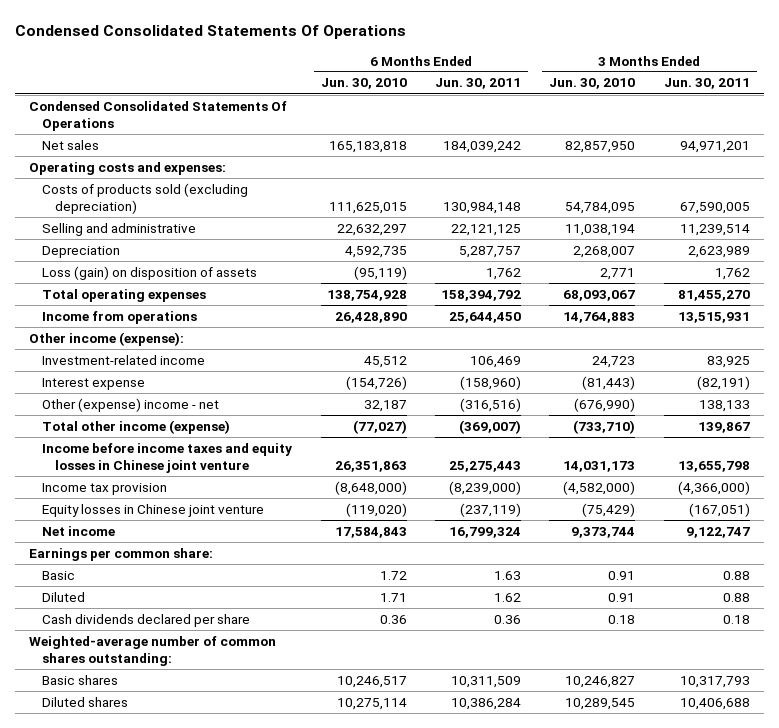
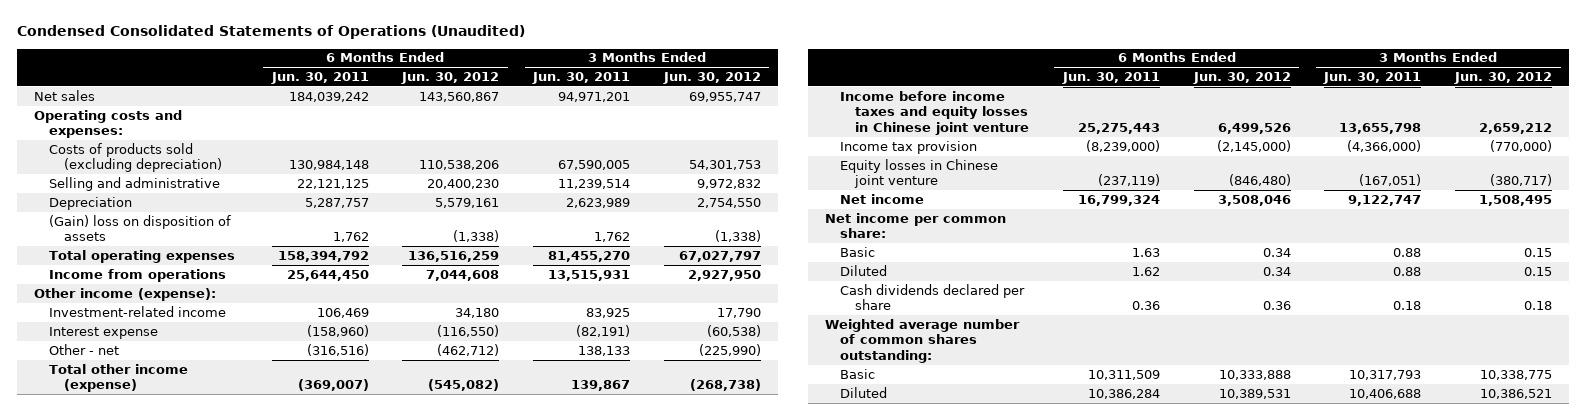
- Condensed Consolidated Statements Of Operations
+ Condensed Consolidated Statements of Operations (Unaudited)
- | 6 Months Ended Jun. 30, 2010 | 6 Months Ended Jun. 30, 2011 | 3 Months Ended Jun. 30, 2010 | 3 Months Ended Jun. 30, 2011
+ | 6 Months Ended Jun. 30, 2011 | 6 Months Ended Jun. 30, 2012 | 3 Months Ended Jun. 30, 2011 | 3 Months Ended Jun. 30, 2012
- Condensed Consolidated Statements Of Operations
- Loss (gain) on disposition of assets | (95,119) | 1,762 | 2,771 | 1,762
+ (Gain) loss on disposition of assets | 1,762 | (1,338) | 1,762 | (1,338)
- Other (expense) income - net | 32,187 | (316,516) | (676,990) | 138,133
+ Other - net | (316,516) | (462,712) | 138,133 | (225,990)
- Earnings per common share:
+ Net income per common share:
- Weighted-average number of common shares outstanding:
- Basic shares | 10,246,517 | 10,311,509 | 10,246,827 | 10,317,793
- Diluted shares | 10,275,114 | 10,386,284 | 10,289,545 | 10,406,688
+ Weighted average number of common shares outstanding:
+ Basic | 10,311,509 | 10,333,888 | 10,317,793 | 10,338,775
+ Diluted | 10,386,284 | 10,389,531 | 10,406,688 | 10,386,521

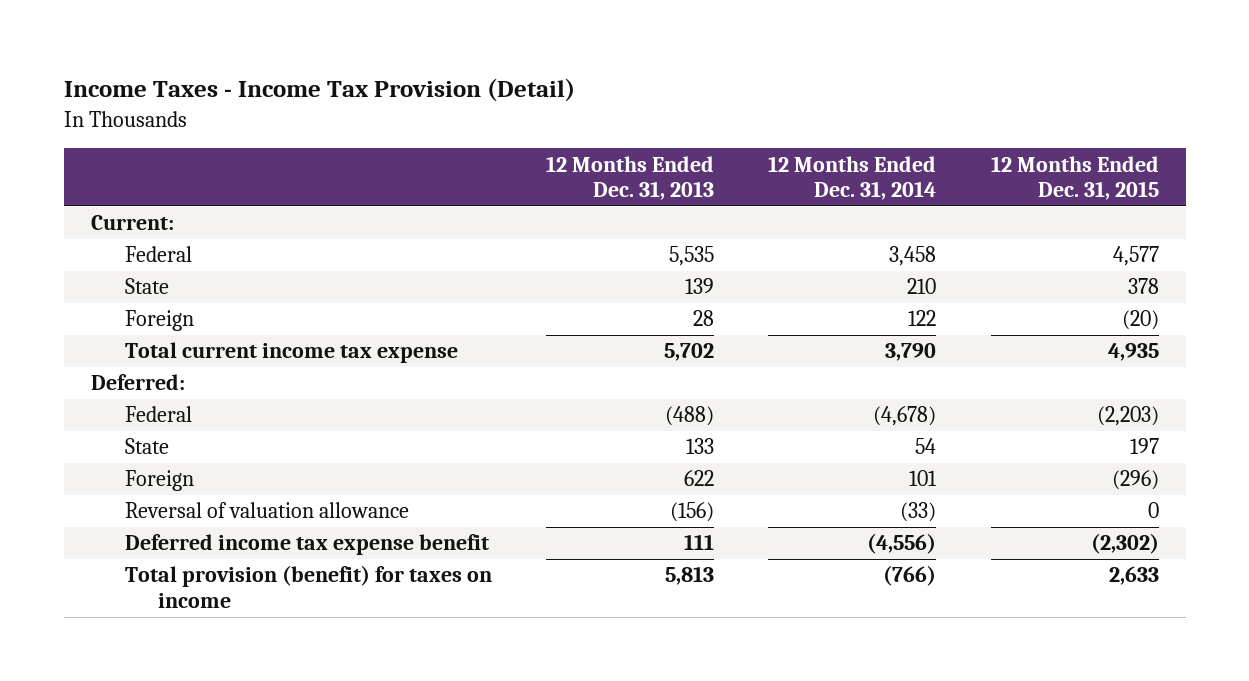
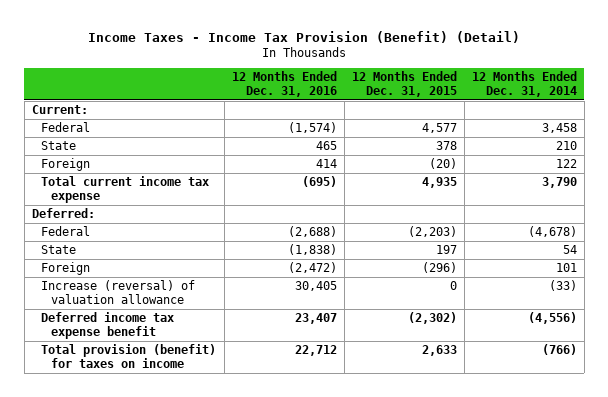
- Income Taxes - Income Tax Provision (Detail)
+ Income Taxes - Income Tax Provision (Benefit) (Detail)
- | 12 Months Ended Dec. 31, 2013 | 12 Months Ended Dec. 31, 2014 | 12 Months Ended Dec. 31, 2015
+ | 12 Months Ended Dec. 31, 2016 | 12 Months Ended Dec. 31, 2015 | 12 Months Ended Dec. 31, 2014
- Reversal of valuation allowance | (156) | (33) | 0
+ Increase (reversal) of valuation allowance | 30,405 | 0 | (33)

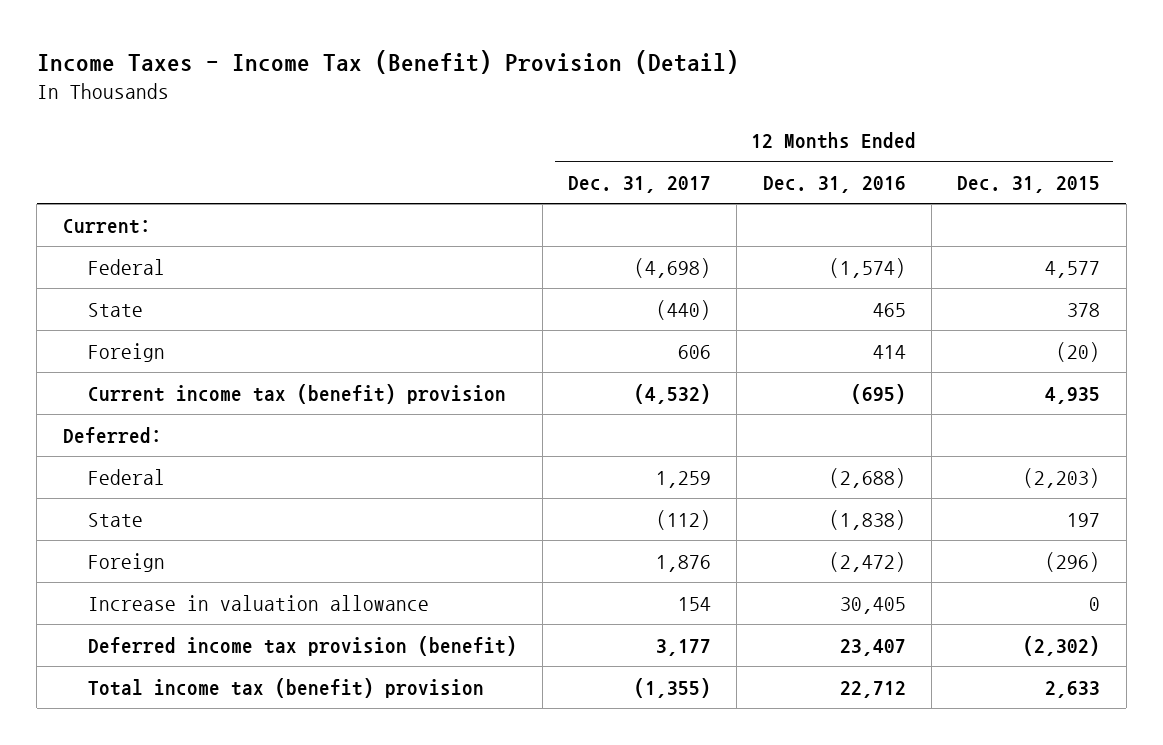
- Income Taxes - Income Tax Provision (Benefit) (Detail)
+ Income Taxes - Income Tax (Benefit) Provision (Detail)
- | 12 Months Ended Dec. 31, 2016 | 12 Months Ended Dec. 31, 2015 | 12 Months Ended Dec. 31, 2014
+ | 12 Months Ended Dec. 31, 2017 | 12 Months Ended Dec. 31, 2016 | 12 Months Ended Dec. 31, 2015
- Total current income tax expense | (695) | 4,935 | 3,790
+ Current income tax (benefit) provision | (4,532) | (695) | 4,935
- Increase (reversal) of valuation allowance | 30,405 | 0 | (33)
- Deferred income tax expense benefit | 23,407 | (2,302) | (4,556)
- Total provision (benefit) for taxes on income | 22,712 | 2,633 | (766)
+ Increase in valuation allowance | 154 | 30,405 | 0
+ Deferred income tax provision (benefit) | 3,177 | 23,407 | (2,302)
+ Total income tax (benefit) provision | (1,355) | 22,712 | 2,633

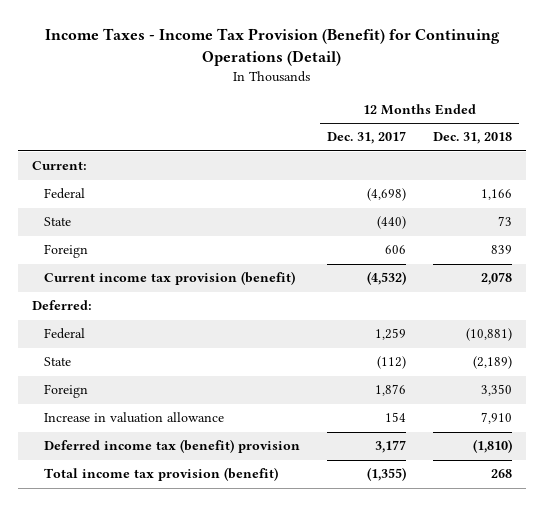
- Income Taxes - Income Tax (Benefit) Provision (Detail)
+ Income Taxes - Income Tax Provision (Benefit) for Continuing Operations (Detail)
- | 12 Months Ended Dec. 31, 2017 | 12 Months Ended Dec. 31, 2016 | 12 Months Ended Dec. 31, 2015
+ | 12 Months Ended Dec. 31, 2017 | 12 Months Ended Dec. 31, 2018
- Current income tax (benefit) provision | (4,532) | (695) | 4,935
+ Current income tax provision (benefit) | (4,532) | 2,078
- Deferred income tax provision (benefit) | 3,177 | 23,407 | (2,302)
- Total income tax (benefit) provision | (1,355) | 22,712 | 2,633
+ Deferred income tax (benefit) provision | 3,177 | (1,810)
+ Total income tax provision (benefit) | (1,355) | 268

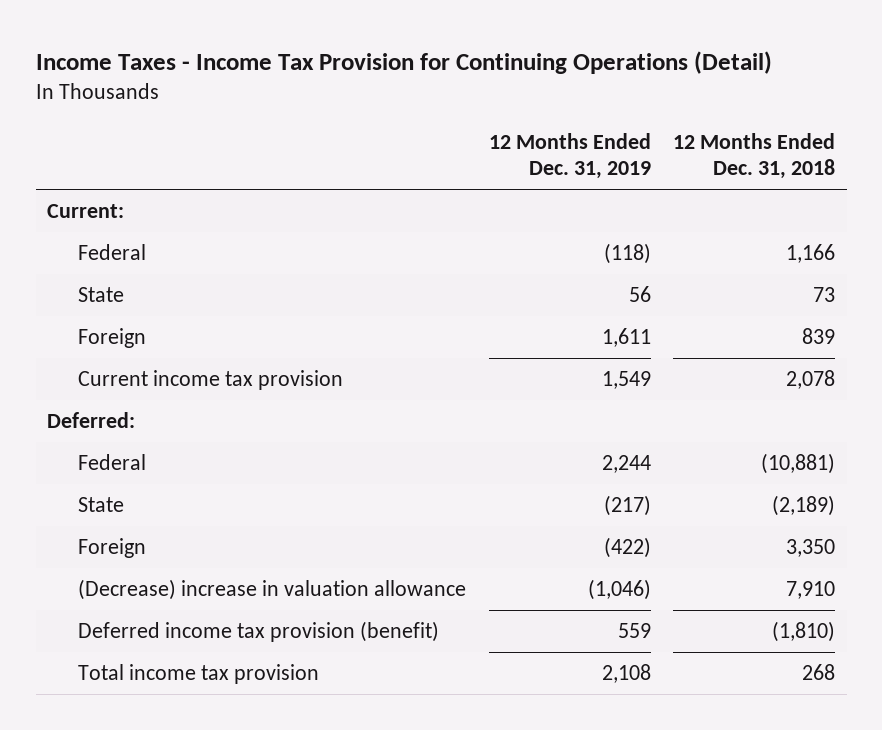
- Income Taxes - Income Tax Provision (Benefit) for Continuing Operations (Detail)
+ Income Taxes - Income Tax Provision for Continuing Operations (Detail)
- | 12 Months Ended Dec. 31, 2017 | 12 Months Ended Dec. 31, 2018
+ | 12 Months Ended Dec. 31, 2019 | 12 Months Ended Dec. 31, 2018
- Current income tax provision (benefit) | (4,532) | 2,078
+ Current income tax provision | 1,549 | 2,078
- Increase in valuation allowance | 154 | 7,910
- Deferred income tax (benefit) provision | 3,177 | (1,810)
- Total income tax provision (benefit) | (1,355) | 268
+ (Decrease) increase in valuation allowance | (1,046) | 7,910
+ Deferred income tax provision (benefit) | 559 | (1,810)
+ Total income tax provision | 2,108 | 268

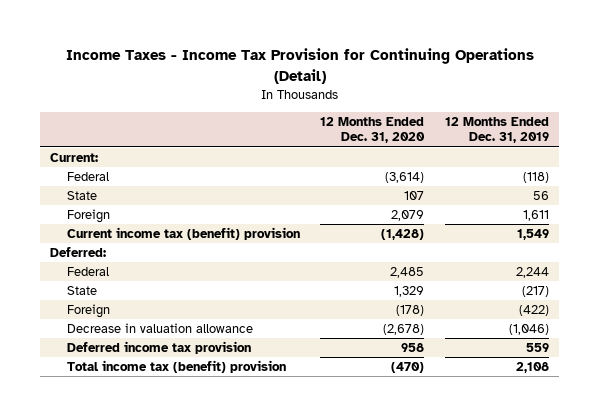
- | 12 Months Ended Dec. 31, 2019 | 12 Months Ended Dec. 31, 2018
+ | 12 Months Ended Dec. 31, 2020 | 12 Months Ended Dec. 31, 2019
- Current income tax provision | 1,549 | 2,078
+ Current income tax (benefit) provision | (1,428) | 1,549
- (Decrease) increase in valuation allowance | (1,046) | 7,910
- Deferred income tax provision (benefit) | 559 | (1,810)
- Total income tax provision | 2,108 | 268
+ Decrease in valuation allowance | (2,678) | (1,046)
+ Deferred income tax provision | 958 | 559
+ Total income tax (benefit) provision | (470) | 2,108

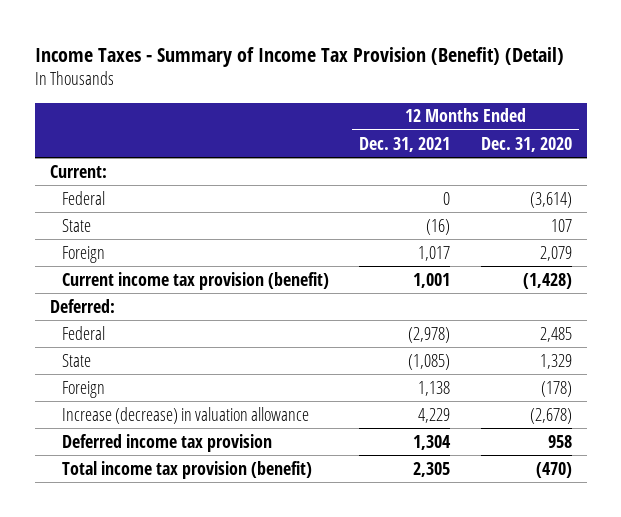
- Income Taxes - Income Tax Provision for Continuing Operations (Detail)
+ Income Taxes - Summary of Income Tax Provision (Benefit) (Detail)
- | 12 Months Ended Dec. 31, 2020 | 12 Months Ended Dec. 31, 2019
+ | 12 Months Ended Dec. 31, 2021 | 12 Months Ended Dec. 31, 2020
- Current income tax (benefit) provision | (1,428) | 1,549
+ Current income tax provision (benefit) | 1,001 | (1,428)
- Decrease in valuation allowance | (2,678) | (1,046)
+ Increase (decrease) in valuation allowance | 4,229 | (2,678)
- Total income tax (benefit) provision | (470) | 2,108
+ Total income tax provision (benefit) | 2,305 | (470)

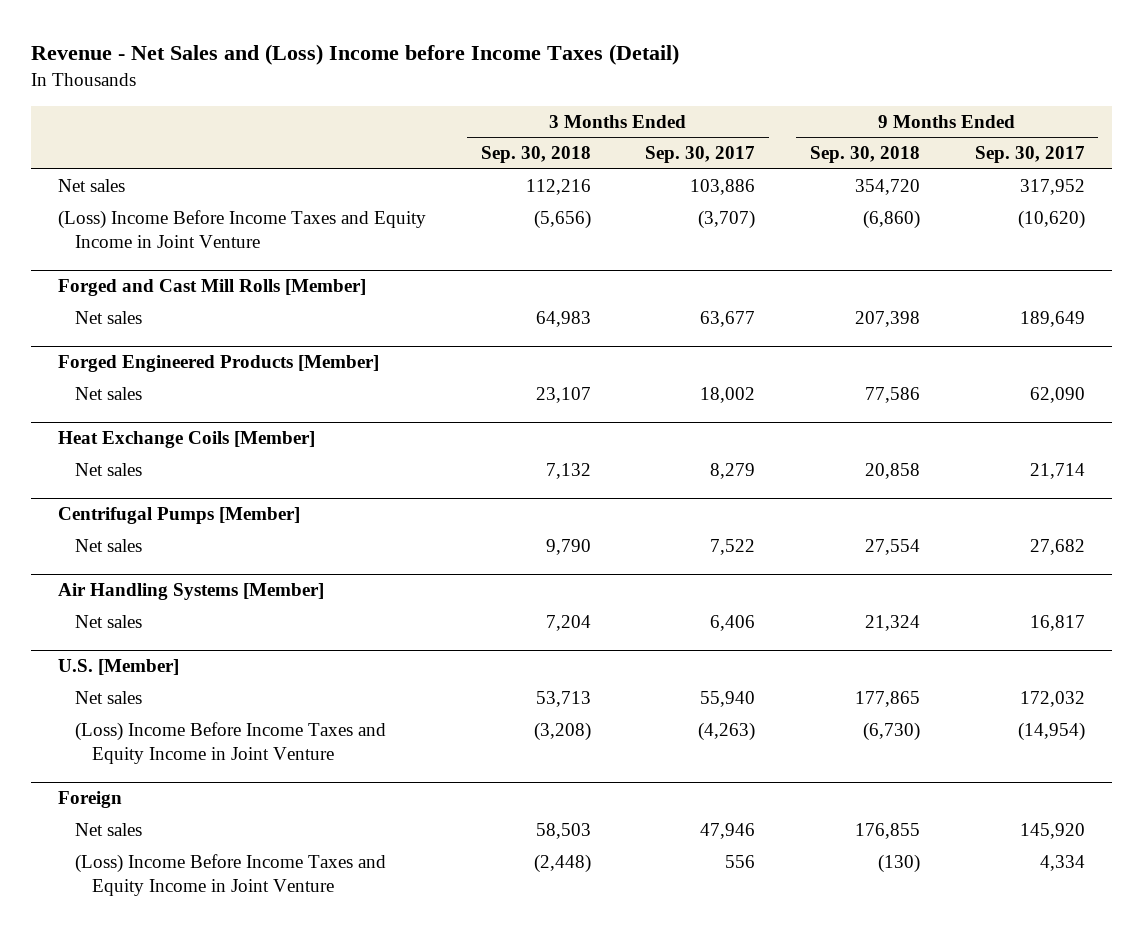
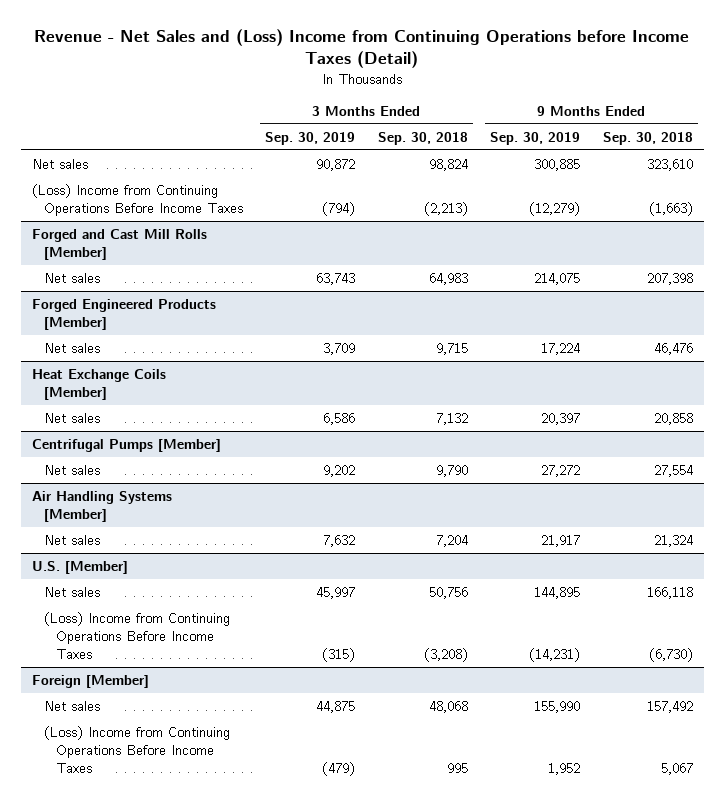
- Revenue - Net Sales and (Loss) Income before Income Taxes (Detail)
+ Revenue - Net Sales and (Loss) Income from Continuing Operations before Income Taxes (Detail)
- | 3 Months Ended Sep. 30, 2018 | 3 Months Ended Sep. 30, 2017 | 9 Months Ended Sep. 30, 2018 | 9 Months Ended Sep. 30, 2017
+ | 3 Months Ended Sep. 30, 2019 | 3 Months Ended Sep. 30, 2018 | 9 Months Ended Sep. 30, 2019 | 9 Months Ended Sep. 30, 2018
- Net sales | 112,216 | 103,886 | 354,720 | 317,952
- (Loss) Income Before Income Taxes and Equity Income in Joint Venture | (5,656) | (3,707) | (6,860) | (10,620)
+ Net sales | 90,872 | 98,824 | 300,885 | 323,610
+ (Loss) Income from Continuing Operations Before Income Taxes | (794) | (2,213) | (12,279) | (1,663)
@ Forged Engineered Products [Member]
- Net sales | 23,107 | 18,002 | 77,586 | 62,090
+ Net sales | 3,709 | 9,715 | 17,224 | 46,476
@ U.S. [Member]
- Net sales | 53,713 | 55,940 | 177,865 | 172,032
- (Loss) Income Before Income Taxes and Equity Income in Joint Venture | (3,208) | (4,263) | (6,730) | (14,954)
- Foreign
- Net sales | 58,503 | 47,946 | 176,855 | 145,920
- (Loss) Income Before Income Taxes and Equity Income in Joint Venture | (2,448) | 556 | (130) | 4,334
@ U.S. [Member]
+ Net sales | 45,997 | 50,756 | 144,895 | 166,118
+ (Loss) Income from Continuing Operations Before Income Taxes | (315) | (3,208) | (14,231) | (6,730)
+ Foreign [Member]
+ Net sales | 44,875 | 48,068 | 155,990 | 157,492
+ (Loss) Income from Continuing Operations Before Income Taxes | (479) | 995 | 1,952 | 5,067

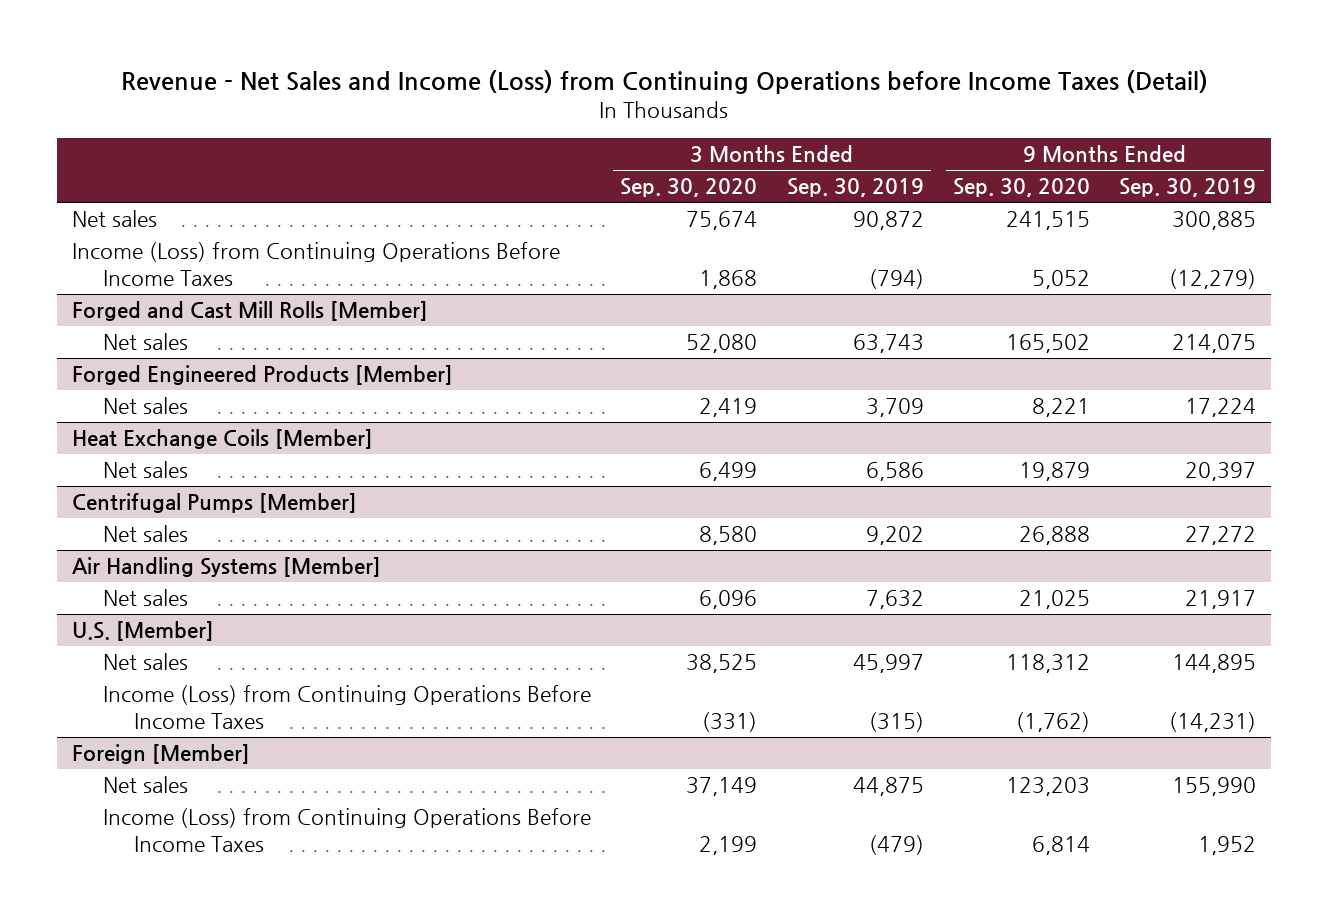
- Revenue - Net Sales and (Loss) Income from Continuing Operations before Income Taxes (Detail)
+ Revenue - Net Sales and Income (Loss) from Continuing Operations before Income Taxes (Detail)
- | 3 Months Ended Sep. 30, 2019 | 3 Months Ended Sep. 30, 2018 | 9 Months Ended Sep. 30, 2019 | 9 Months Ended Sep. 30, 2018
+ | 3 Months Ended Sep. 30, 2020 | 3 Months Ended Sep. 30, 2019 | 9 Months Ended Sep. 30, 2020 | 9 Months Ended Sep. 30, 2019
- (Loss) Income from Continuing Operations Before Income Taxes | (794) | (2,213) | (12,279) | (1,663)
+ Income (Loss) from Continuing Operations Before Income Taxes | 1,868 | (794) | 5,052 | (12,279)
@ U.S. [Member]
- (Loss) Income from Continuing Operations Before Income Taxes | (315) | (3,208) | (14,231) | (6,730)
+ Income (Loss) from Continuing Operations Before Income Taxes | (331) | (315) | (1,762) | (14,231)
@ Foreign [Member]
- (Loss) Income from Continuing Operations Before Income Taxes | (479) | 995 | 1,952 | 5,067
+ Income (Loss) from Continuing Operations Before Income Taxes | 2,199 | (479) | 6,814 | 1,952

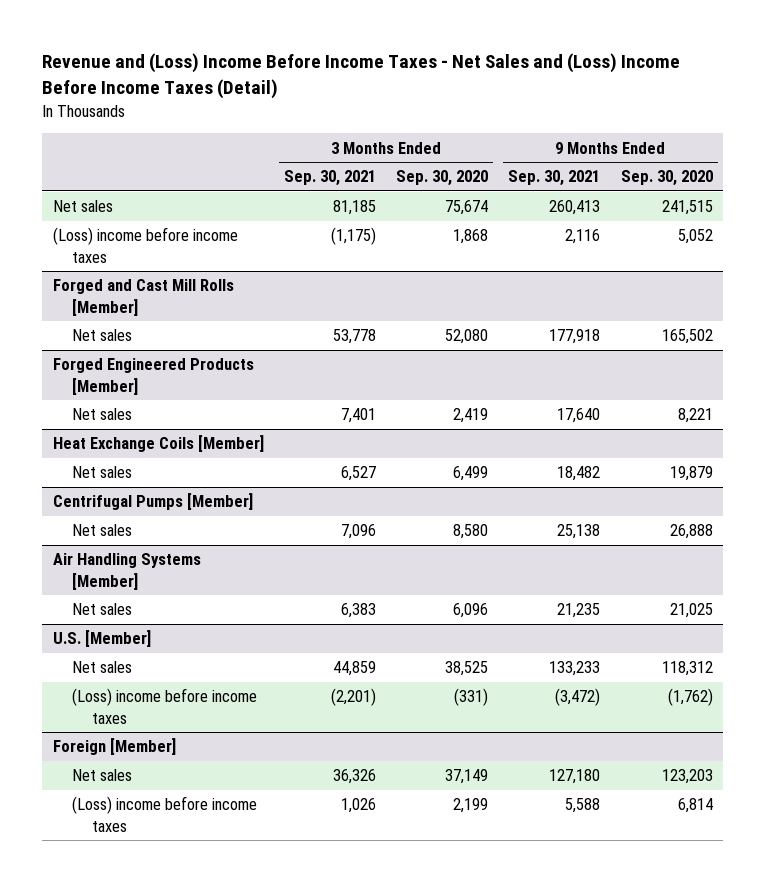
- Revenue - Net Sales and Income (Loss) from Continuing Operations before Income Taxes (Detail)
+ Revenue and (Loss) Income Before Income Taxes - Net Sales and (Loss) Income Before Income Taxes (Detail)
- | 3 Months Ended Sep. 30, 2020 | 3 Months Ended Sep. 30, 2019 | 9 Months Ended Sep. 30, 2020 | 9 Months Ended Sep. 30, 2019
+ | 3 Months Ended Sep. 30, 2021 | 3 Months Ended Sep. 30, 2020 | 9 Months Ended Sep. 30, 2021 | 9 Months Ended Sep. 30, 2020
- Income (Loss) from Continuing Operations Before Income Taxes | 1,868 | (794) | 5,052 | (12,279)
+ (Loss) income before income taxes | (1,175) | 1,868 | 2,116 | 5,052
@ U.S. [Member]
- Income (Loss) from Continuing Operations Before Income Taxes | (331) | (315) | (1,762) | (14,231)
+ (Loss) income before income taxes | (2,201) | (331) | (3,472) | (1,762)
@ Foreign [Member]
- Income (Loss) from Continuing Operations Before Income Taxes | 2,199 | (479) | 6,814 | 1,952
+ (Loss) income before income taxes | 1,026 | 2,199 | 5,588 | 6,814

